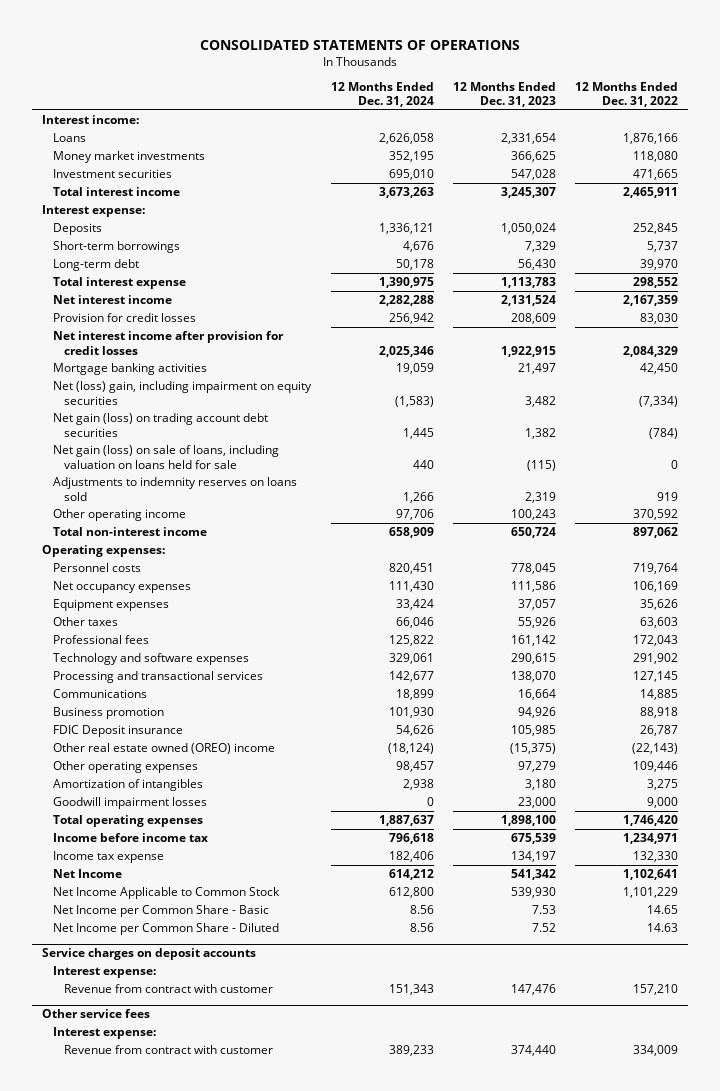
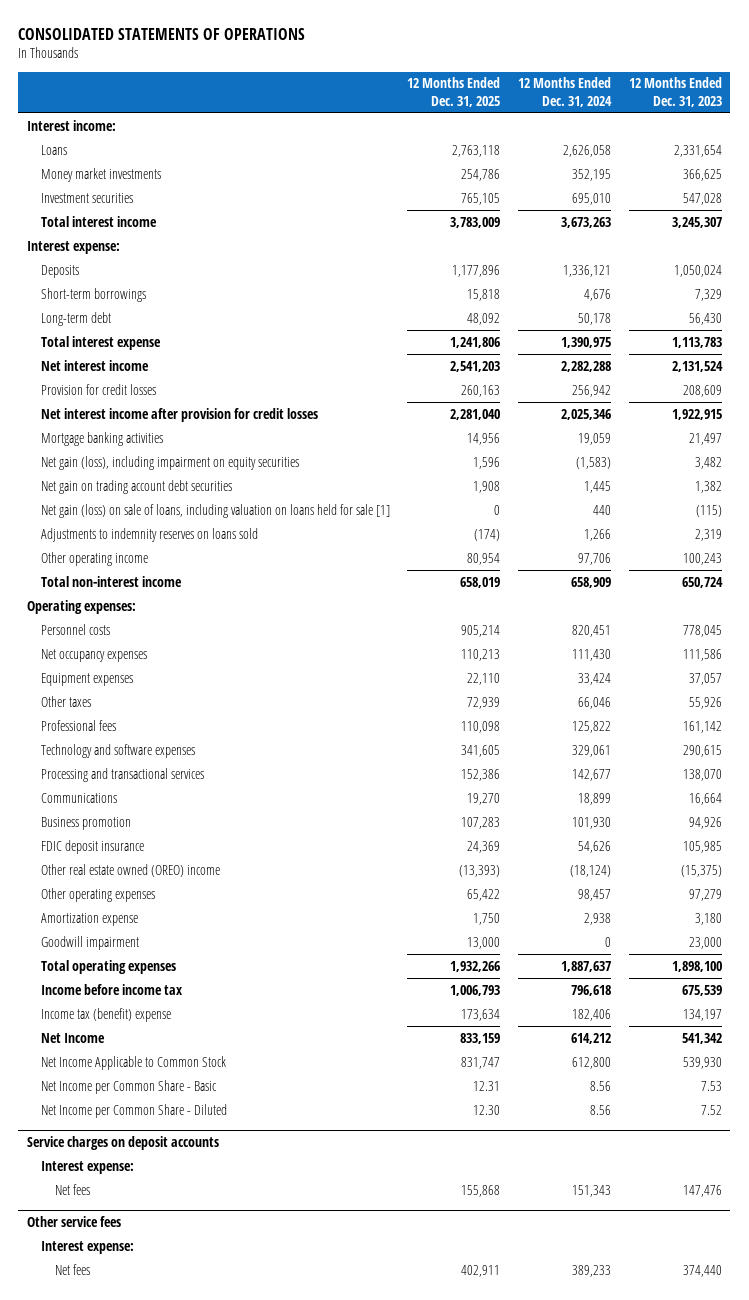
- | 12 Months Ended Dec. 31, 2024 | 12 Months Ended Dec. 31, 2023 | 12 Months Ended Dec. 31, 2022
+ | 12 Months Ended Dec. 31, 2025 | 12 Months Ended Dec. 31, 2024 | 12 Months Ended Dec. 31, 2023
- Net (loss) gain, including impairment on equity securities | (1,583) | 3,482 | (7,334)
- Net gain (loss) on trading account debt securities | 1,445 | 1,382 | (784)
- Net gain (loss) on sale of loans, including valuation on loans held for sale | 440 | (115) | 0
+ Net gain (loss), including impairment on equity securities | 1,596 | (1,583) | 3,482
+ Net gain on trading account debt securities | 1,908 | 1,445 | 1,382
+ Net gain (loss) on sale of loans, including valuation on loans held for sale [1] | 0 | 440 | (115)
- FDIC Deposit insurance | 54,626 | 105,985 | 26,787
+ FDIC deposit insurance | 24,369 | 54,626 | 105,985
- Amortization of intangibles | 2,938 | 3,180 | 3,275
- Goodwill impairment losses | 0 | 23,000 | 9,000
+ Amortization expense | 1,750 | 2,938 | 3,180
+ Goodwill impairment | 13,000 | 0 | 23,000
- Income tax expense | 182,406 | 134,197 | 132,330
+ Income tax (benefit) expense | 173,634 | 182,406 | 134,197
@ Service charges on deposit accounts
- Revenue from contract with customer | 151,343 | 147,476 | 157,210
+ Net fees | 155,868 | 151,343 | 147,476
@ Other service fees
- Revenue from contract with customer | 389,233 | 374,440 | 334,009
+ Net fees | 402,911 | 389,233 | 374,440

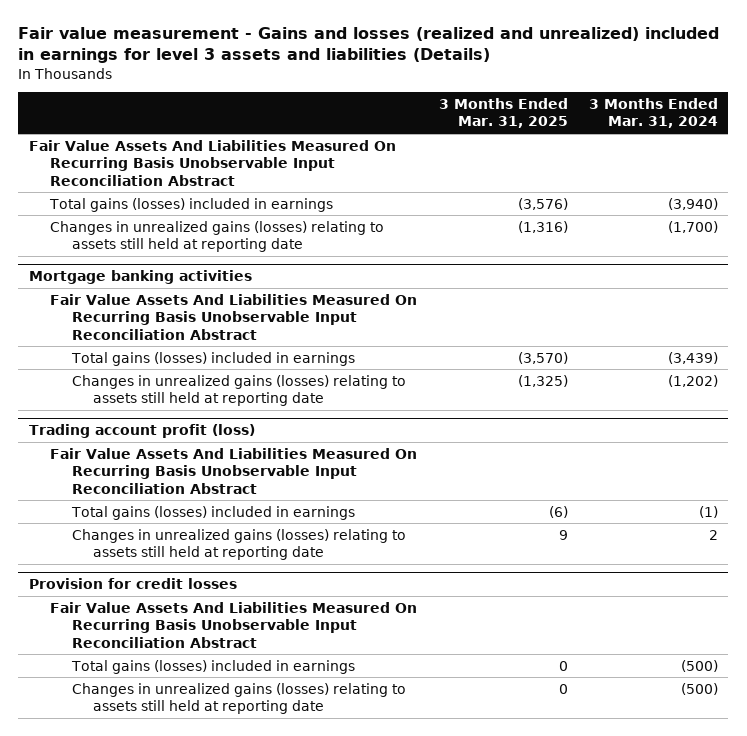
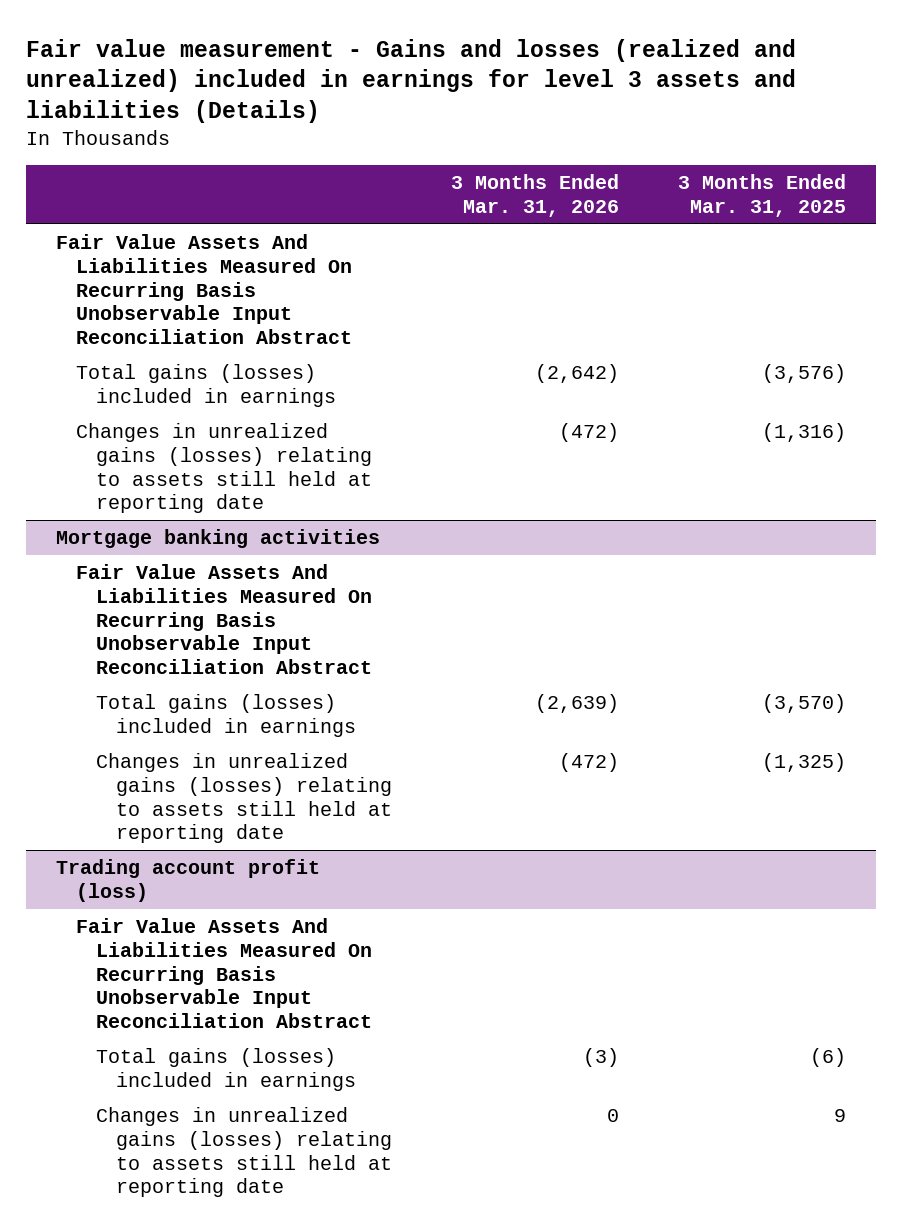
- | 3 Months Ended Mar. 31, 2025 | 3 Months Ended Mar. 31, 2024
+ | 3 Months Ended Mar. 31, 2026 | 3 Months Ended Mar. 31, 2025
- Provision for credit losses
- Fair Value Assets And Liabilities Measured On Recurring Basis Unobservable Input Reconciliation Abstract
- Total gains (losses) included in earnings | 0 | (500)
- Changes in unrealized gains (losses) relating to assets still held at reporting date | 0 | (500)

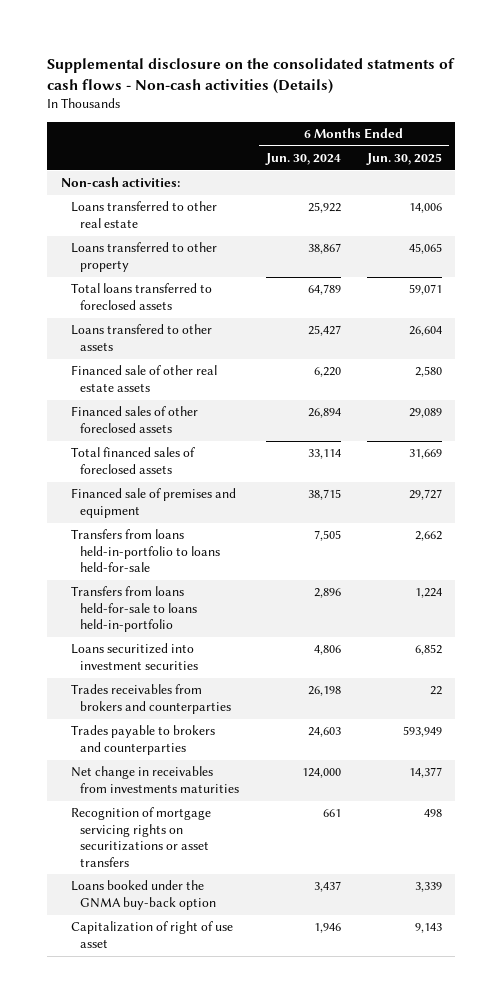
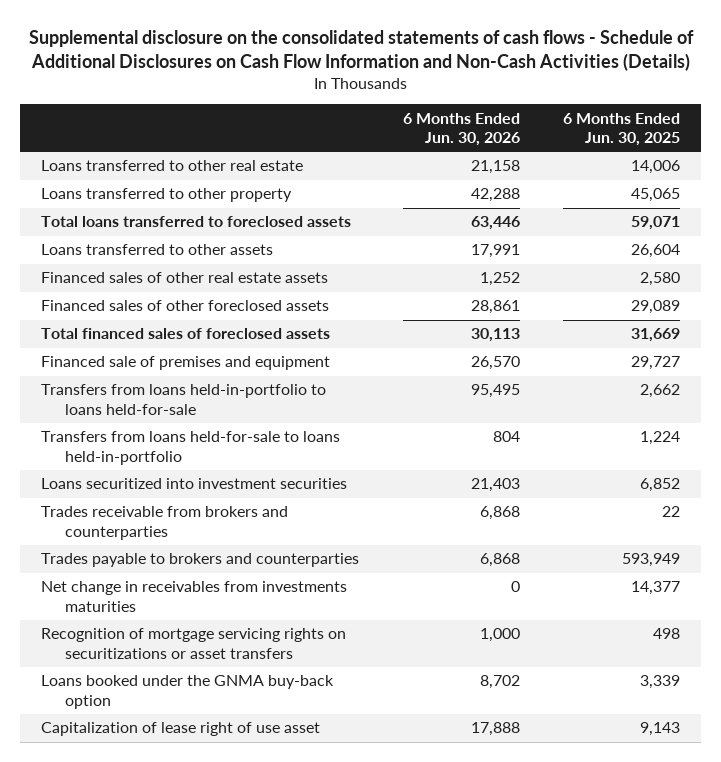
- Supplemental disclosure on the consolidated statments of cash flows - Non-cash activities (Details)
+ Supplemental disclosure on the consolidated statements of cash flows - Schedule of Additional Disclosures on Cash Flow Information and Non-Cash Activities (Details)
- | 6 Months Ended Jun. 30, 2024 | 6 Months Ended Jun. 30, 2025
+ | 6 Months Ended Jun. 30, 2026 | 6 Months Ended Jun. 30, 2025
- Non-cash activities:
- Loans transfered to other assets | 25,427 | 26,604
- Financed sale of other real estate assets | 6,220 | 2,580
+ Loans transferred to other assets | 17,991 | 26,604
+ Financed sales of other real estate assets | 1,252 | 2,580
- Trades receivables from brokers and counterparties | 26,198 | 22
+ Trades receivable from brokers and counterparties | 6,868 | 22
- Capitalization of right of use asset | 1,946 | 9,143
+ Capitalization of lease right of use asset | 17,888 | 9,143

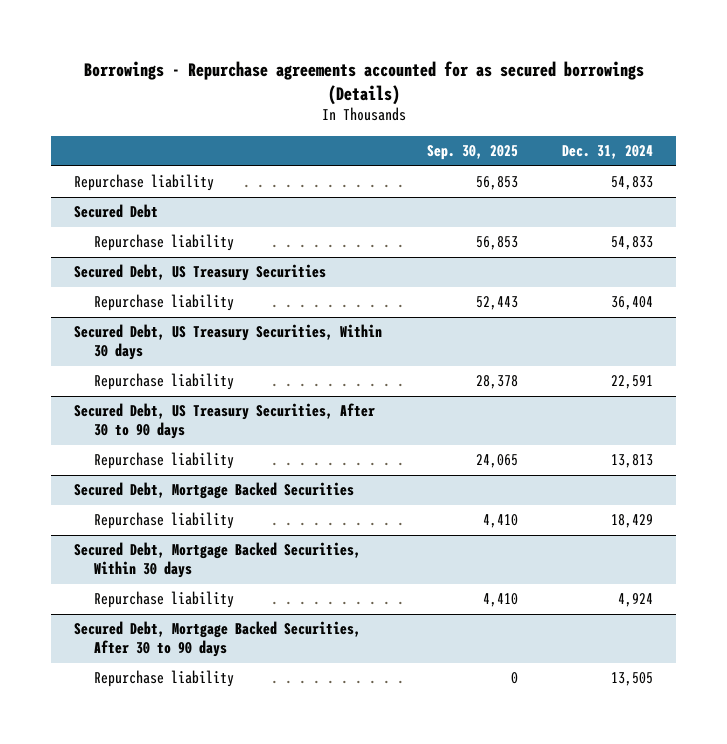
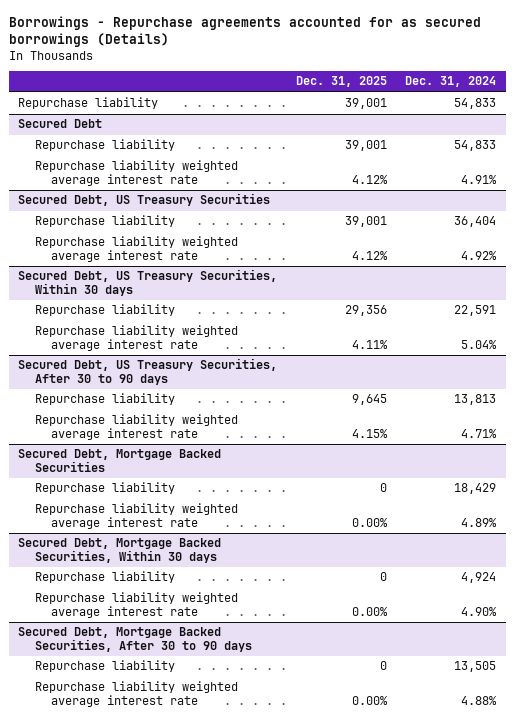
- | Sep. 30, 2025 | Dec. 31, 2024
+ | Dec. 31, 2025 | Dec. 31, 2024
@ Secured Debt
+ Repurchase liability weighted average interest rate | 4.12% | 4.91%
@ Secured Debt, US Treasury Securities
+ Repurchase liability weighted average interest rate | 4.12% | 4.92%
@ Secured Debt, US Treasury Securities, Within 30 days
+ Repurchase liability weighted average interest rate | 4.11% | 5.04%
@ Secured Debt, US Treasury Securities, After 30 to 90 days
+ Repurchase liability weighted average interest rate | 4.15% | 4.71%
@ Secured Debt, Mortgage Backed Securities
+ Repurchase liability weighted average interest rate | 0.00% | 4.89%
@ Secured Debt, Mortgage Backed Securities, Within 30 days
+ Repurchase liability weighted average interest rate | 0.00% | 4.90%
@ Secured Debt, Mortgage Backed Securities, After 30 to 90 days
+ Repurchase liability weighted average interest rate | 0.00% | 4.88%

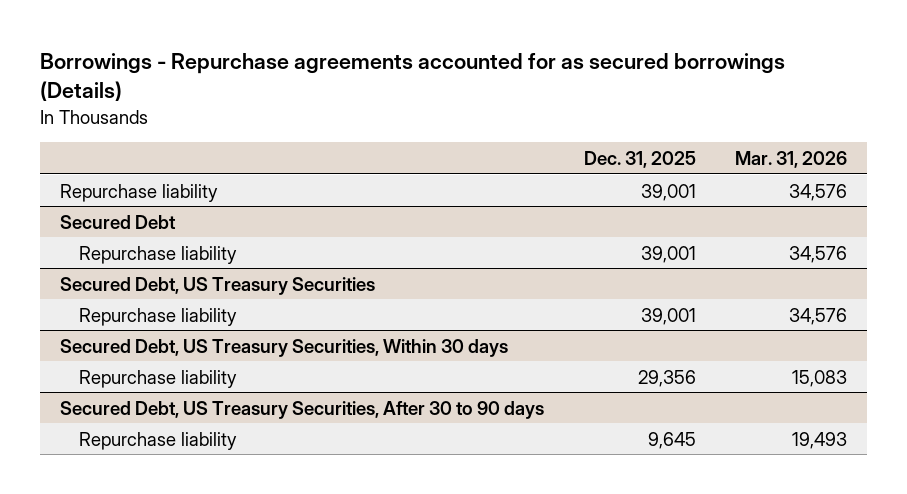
- | Dec. 31, 2025 | Dec. 31, 2024
+ | Dec. 31, 2025 | Mar. 31, 2026
@ Secured Debt
- Repurchase liability weighted average interest rate | 4.12% | 4.91%
@ Secured Debt, US Treasury Securities
- Repurchase liability weighted average interest rate | 4.12% | 4.92%
@ Secured Debt, US Treasury Securities, Within 30 days
- Repurchase liability weighted average interest rate | 4.11% | 5.04%
@ Secured Debt, US Treasury Securities, After 30 to 90 days
- Repurchase liability weighted average interest rate | 4.15% | 4.71%
- Secured Debt, Mortgage Backed Securities
- Repurchase liability | 0 | 18,429
- Repurchase liability weighted average interest rate | 0.00% | 4.89%
- Secured Debt, Mortgage Backed Securities, Within 30 days
- Repurchase liability | 0 | 4,924
- Repurchase liability weighted average interest rate | 0.00% | 4.90%
- Secured Debt, Mortgage Backed Securities, After 30 to 90 days
- Repurchase liability | 0 | 13,505
- Repurchase liability weighted average interest rate | 0.00% | 4.88%

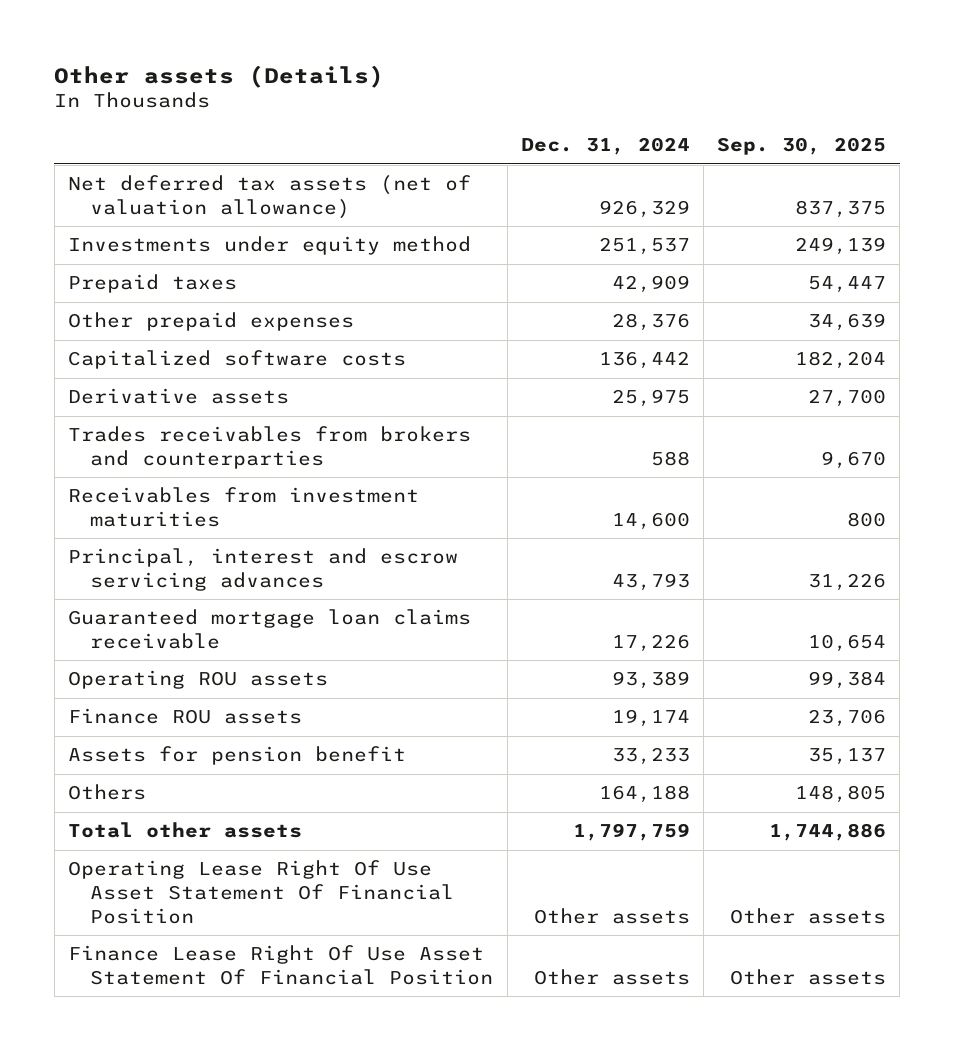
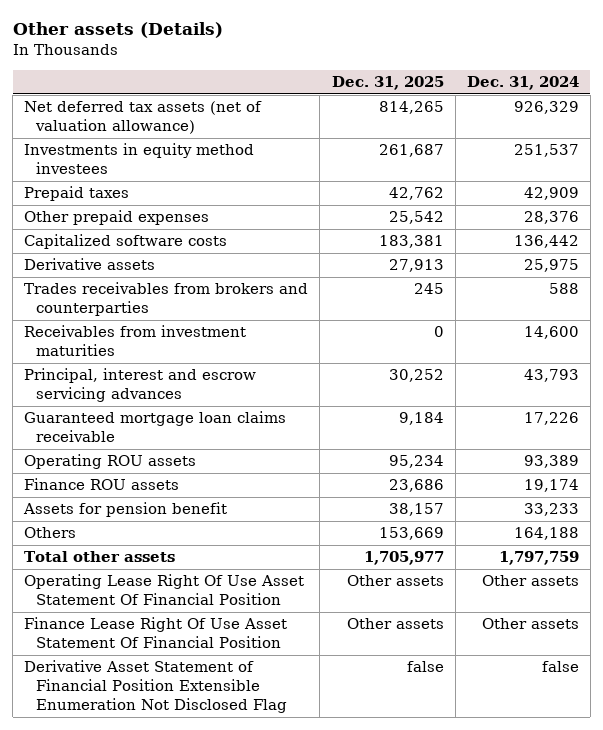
- | Dec. 31, 2024 | Sep. 30, 2025
+ | Dec. 31, 2025 | Dec. 31, 2024
- Investments under equity method | 251,537 | 249,139
+ Investments in equity method investees | 261,687 | 251,537
+ Derivative Asset Statement of Financial Position Extensible Enumeration Not Disclosed Flag | false | false

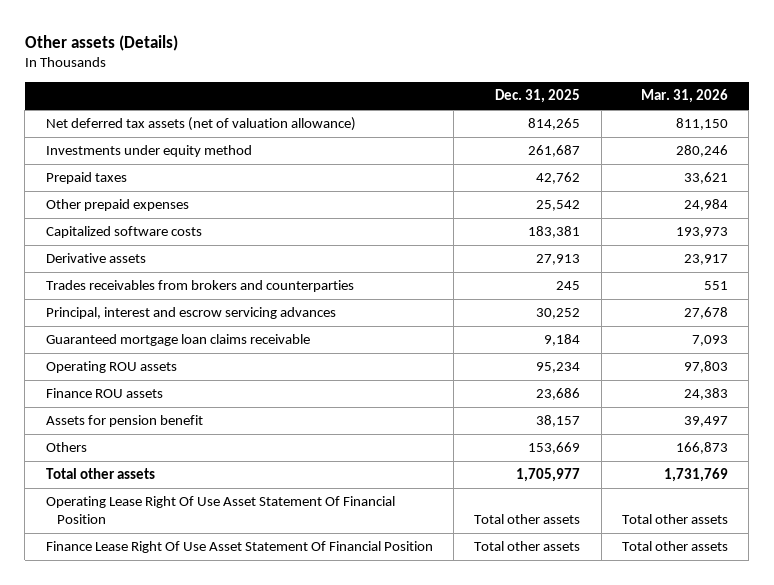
- | Dec. 31, 2025 | Dec. 31, 2024
+ | Dec. 31, 2025 | Mar. 31, 2026
- Investments in equity method investees | 261,687 | 251,537
+ Investments under equity method | 261,687 | 280,246
- Receivables from investment maturities | 0 | 14,600
- Operating Lease Right Of Use Asset Statement Of Financial Position | Other assets | Other assets
- Finance Lease Right Of Use Asset Statement Of Financial Position | Other assets | Other assets
- Derivative Asset Statement of Financial Position Extensible Enumeration Not Disclosed Flag | false | false
+ Operating Lease Right Of Use Asset Statement Of Financial Position | Total other assets | Total other assets
+ Finance Lease Right Of Use Asset Statement Of Financial Position | Total other assets | Total other assets

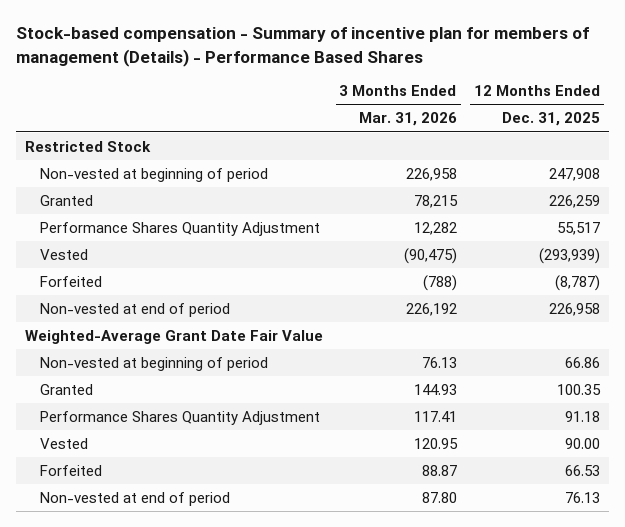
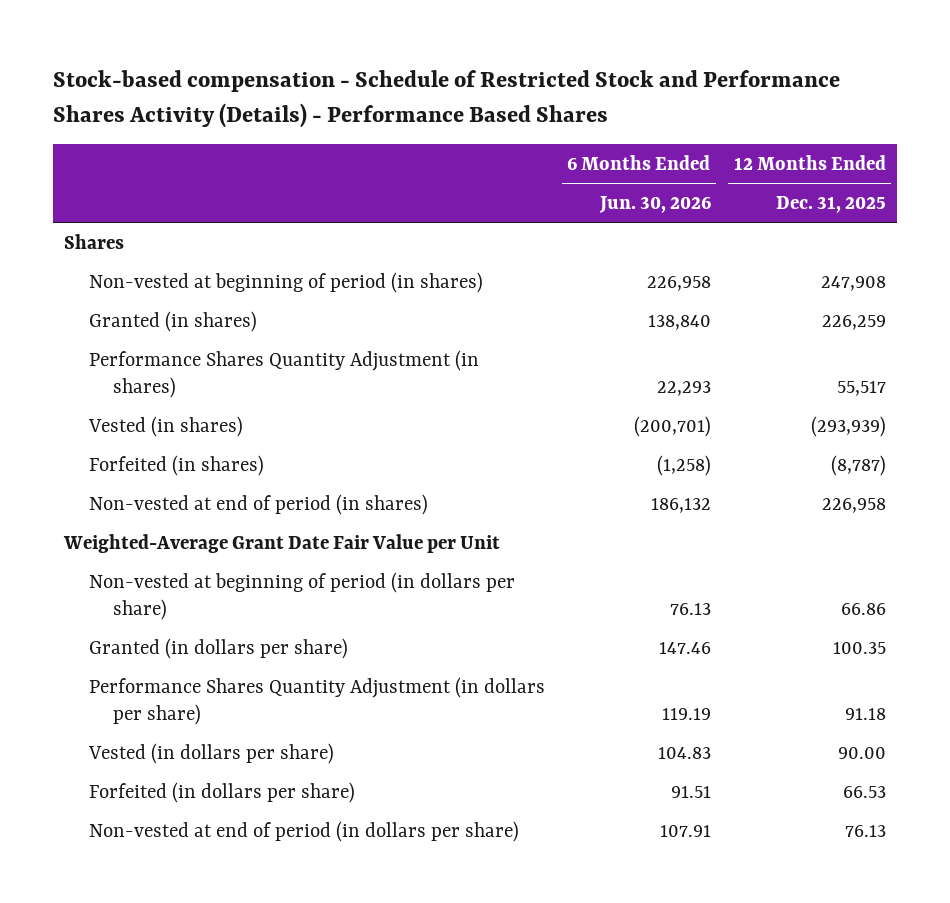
- Stock-based compensation - Summary of incentive plan for members of management (Details) - Performance Based Shares
+ Stock-based compensation - Schedule of Restricted Stock and Performance Shares Activity (Details) - Performance Based Shares
- | 3 Months Ended Mar. 31, 2026 | 12 Months Ended Dec. 31, 2025
+ | 6 Months Ended Jun. 30, 2026 | 12 Months Ended Dec. 31, 2025
- Restricted Stock
- Non-vested at beginning of period | 226,958 | 247,908
- Granted | 78,215 | 226,259
- Performance Shares Quantity Adjustment | 12,282 | 55,517
- Vested | (90,475) | (293,939)
- Forfeited | (788) | (8,787)
- Non-vested at end of period | 226,192 | 226,958
- Weighted-Average Grant Date Fair Value
- Non-vested at beginning of period | 76.13 | 66.86
- Granted | 144.93 | 100.35
- Performance Shares Quantity Adjustment | 117.41 | 91.18
- Vested | 120.95 | 90.00
- Forfeited | 88.87 | 66.53
- Non-vested at end of period | 87.80 | 76.13
+ Shares
+ Non-vested at beginning of period (in shares) | 226,958 | 247,908
+ Granted (in shares) | 138,840 | 226,259
+ Performance Shares Quantity Adjustment (in shares) | 22,293 | 55,517
+ Vested (in shares) | (200,701) | (293,939)
+ Forfeited (in shares) | (1,258) | (8,787)
+ Non-vested at end of period (in shares) | 186,132 | 226,958
+ Weighted-Average Grant Date Fair Value per Unit
+ Non-vested at beginning of period (in dollars per share) | 76.13 | 66.86
+ Granted (in dollars per share) | 147.46 | 100.35
+ Performance Shares Quantity Adjustment (in dollars per share) | 119.19 | 91.18
+ Vested (in dollars per share) | 104.83 | 90.00
+ Forfeited (in dollars per share) | 91.51 | 66.53
+ Non-vested at end of period (in dollars per share) | 107.91 | 76.13

